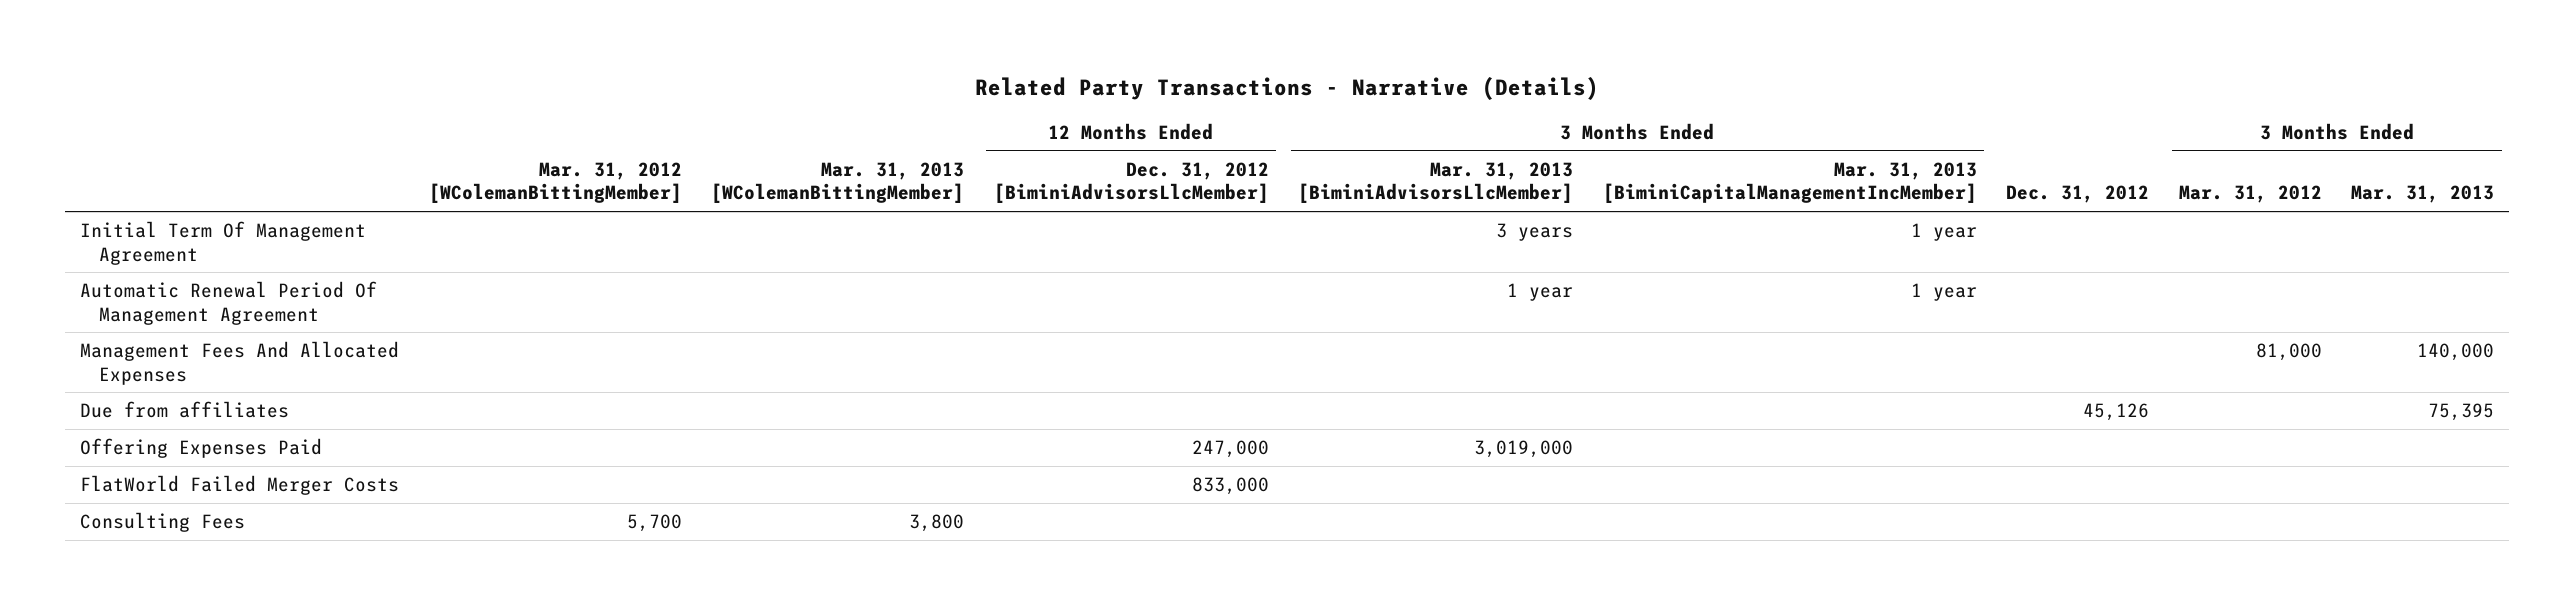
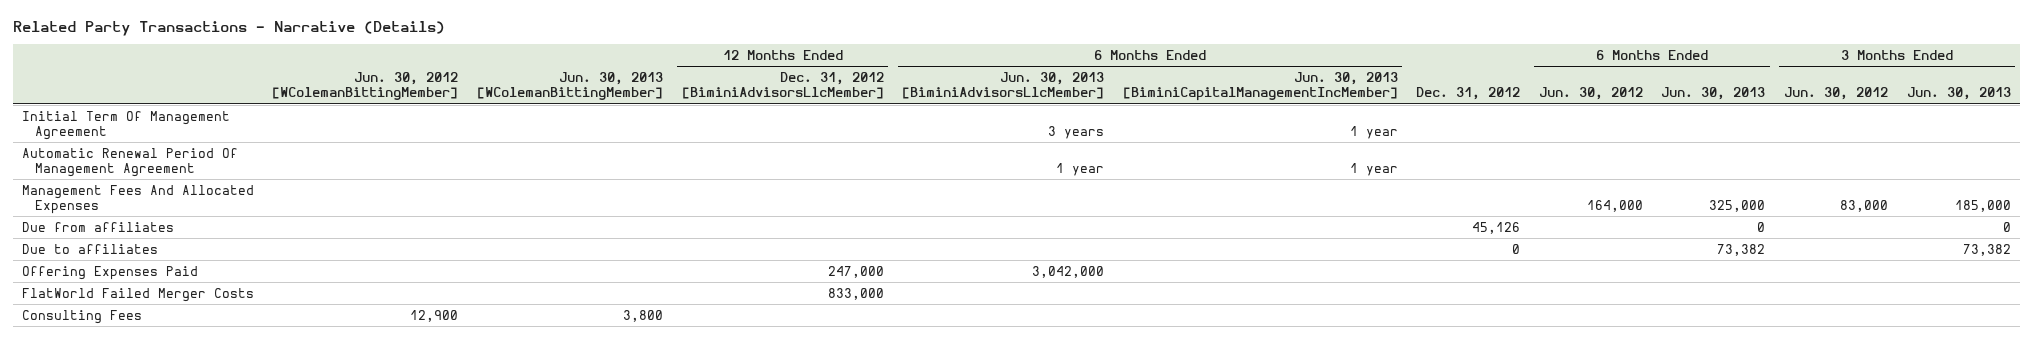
- | Mar. 31, 2012 [WColemanBittingMember] | Mar. 31, 2013 [WColemanBittingMember] | 12 Months Ended Dec. 31, 2012 [BiminiAdvisorsLlcMember] | 3 Months Ended Mar. 31, 2013 [BiminiAdvisorsLlcMember] | 3 Months Ended Mar. 31, 2013 [BiminiCapitalManagementIncMember] | Dec. 31, 2012 | 3 Months Ended Mar. 31, 2012 | 3 Months Ended Mar. 31, 2013
+ | Jun. 30, 2012 [WColemanBittingMember] | Jun. 30, 2013 [WColemanBittingMember] | 12 Months Ended Dec. 31, 2012 [BiminiAdvisorsLlcMember] | 6 Months Ended Jun. 30, 2013 [BiminiAdvisorsLlcMember] | 6 Months Ended Jun. 30, 2013 [BiminiCapitalManagementIncMember] | Dec. 31, 2012 | 6 Months Ended Jun. 30, 2012 | 6 Months Ended Jun. 30, 2013 | 3 Months Ended Jun. 30, 2012 | 3 Months Ended Jun. 30, 2013
+ Due to affiliates | | | | | | 0 | | 73,382 | | 73,382

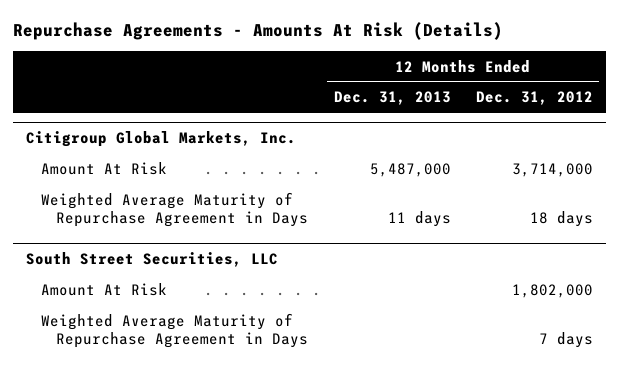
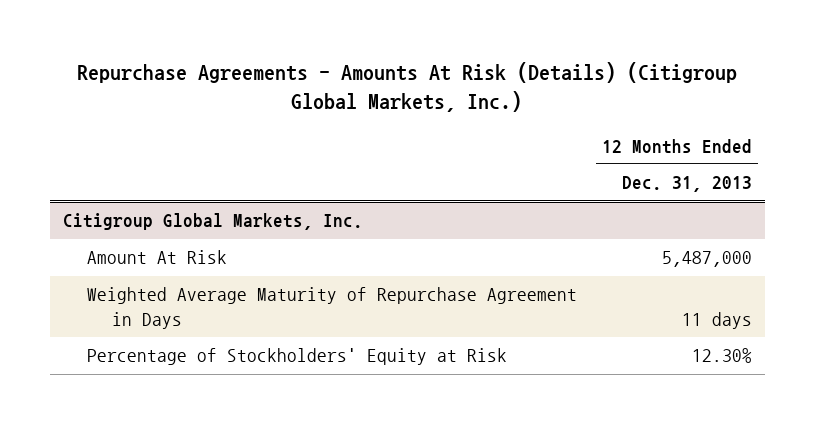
- Repurchase Agreements - Amounts At Risk (Details)
+ Repurchase Agreements - Amounts At Risk (Details) (Citigroup Global Markets, Inc.)
- | 12 Months Ended Dec. 31, 2013 | 12 Months Ended Dec. 31, 2012
+ | 12 Months Ended Dec. 31, 2013
- South Street Securities, LLC
- Amount At Risk | | 1,802,000
- Weighted Average Maturity of Repurchase Agreement in Days | | 7 days
@ Citigroup Global Markets, Inc.
+ Percentage of Stockholders' Equity at Risk | 12.30%

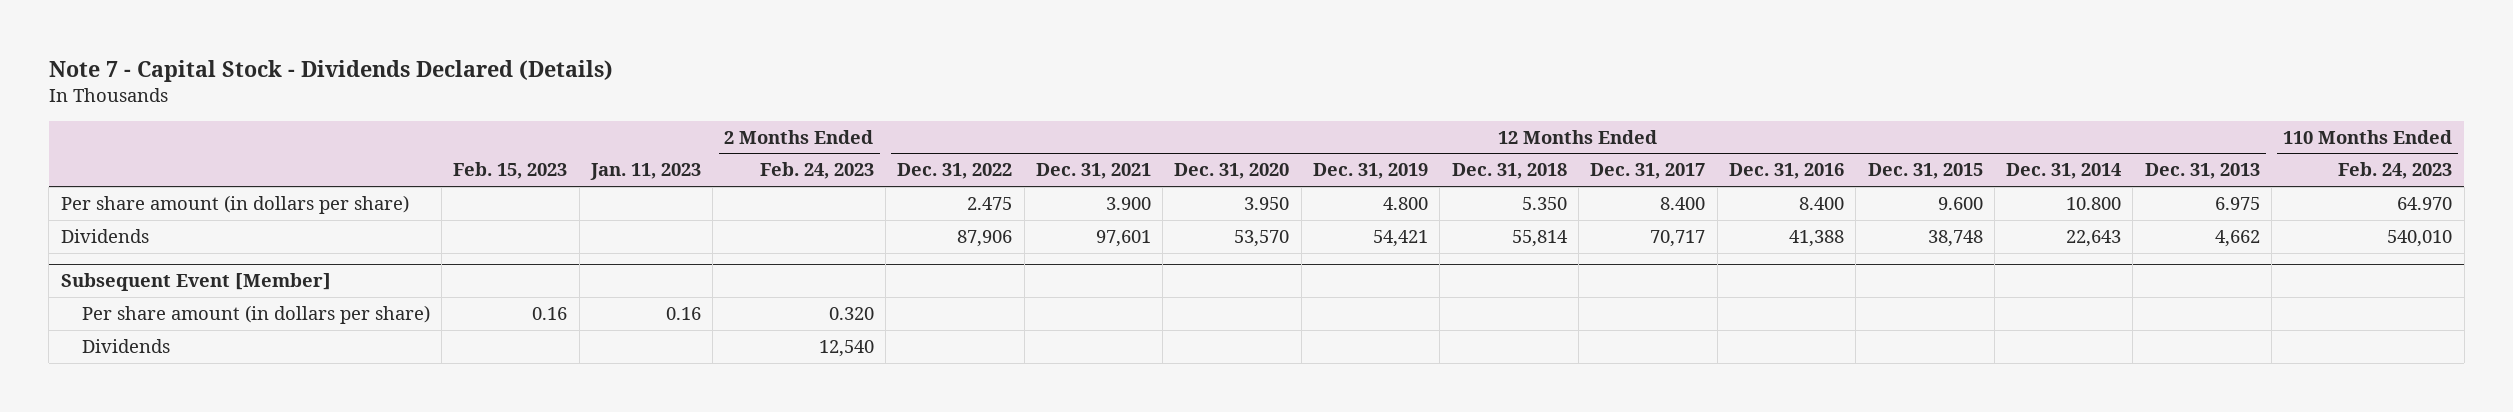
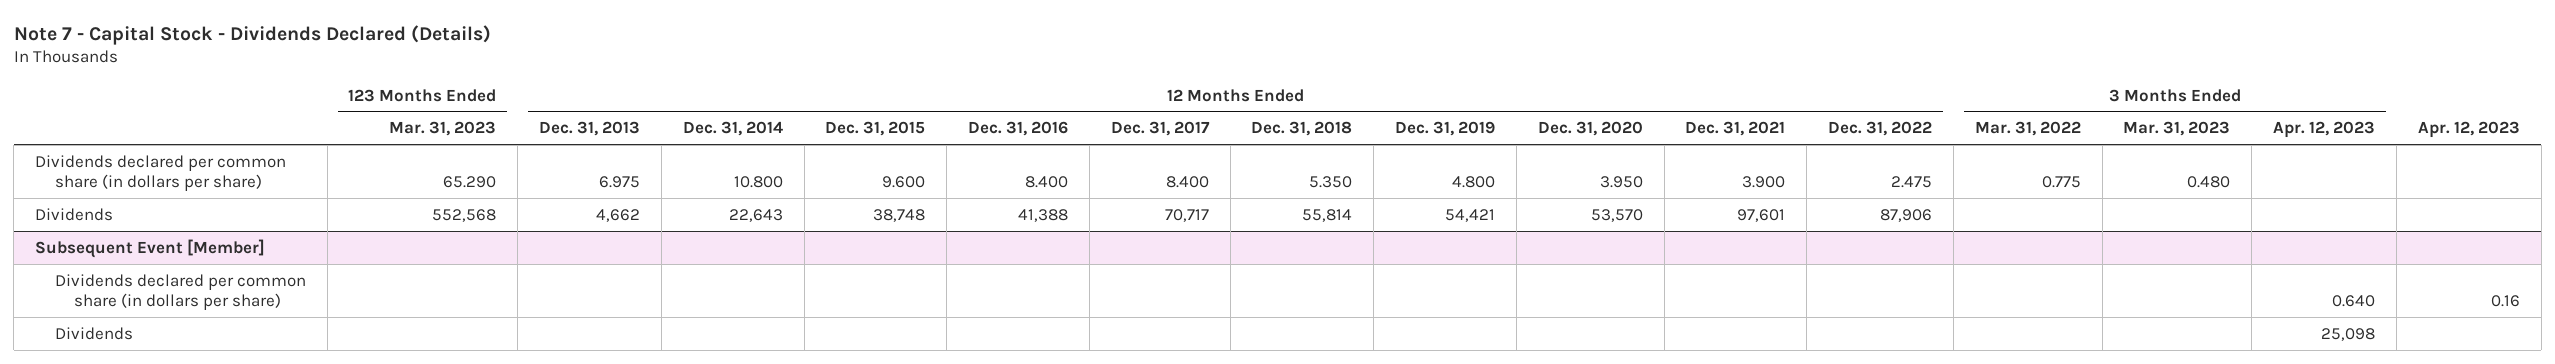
- | Feb. 15, 2023 | Jan. 11, 2023 | 2 Months Ended Feb. 24, 2023 | 12 Months Ended Dec. 31, 2022 | 12 Months Ended Dec. 31, 2021 | 12 Months Ended Dec. 31, 2020 | 12 Months Ended Dec. 31, 2019 | 12 Months Ended Dec. 31, 2018 | 12 Months Ended Dec. 31, 2017 | 12 Months Ended Dec. 31, 2016 | 12 Months Ended Dec. 31, 2015 | 12 Months Ended Dec. 31, 2014 | 12 Months Ended Dec. 31, 2013 | 110 Months Ended Feb. 24, 2023
+ | 123 Months Ended Mar. 31, 2023 | 12 Months Ended Dec. 31, 2013 | 12 Months Ended Dec. 31, 2014 | 12 Months Ended Dec. 31, 2015 | 12 Months Ended Dec. 31, 2016 | 12 Months Ended Dec. 31, 2017 | 12 Months Ended Dec. 31, 2018 | 12 Months Ended Dec. 31, 2019 | 12 Months Ended Dec. 31, 2020 | 12 Months Ended Dec. 31, 2021 | 12 Months Ended Dec. 31, 2022 | 3 Months Ended Mar. 31, 2022 | 3 Months Ended Mar. 31, 2023 | 3 Months Ended Apr. 12, 2023 | Apr. 12, 2023
- Per share amount (in dollars per share) | | | | 2.475 | 3.900 | 3.950 | 4.800 | 5.350 | 8.400 | 8.400 | 9.600 | 10.800 | 6.975 | 64.970
+ Dividends declared per common share (in dollars per share) | 65.290 | 6.975 | 10.800 | 9.600 | 8.400 | 8.400 | 5.350 | 4.800 | 3.950 | 3.900 | 2.475 | 0.775 | 0.480 | |
@ Subsequent Event [Member]
- Per share amount (in dollars per share) | 0.16 | 0.16 | 0.320 | | | | | | | | | | |
+ Dividends declared per common share (in dollars per share) | | | | | | | | | | | | | | 0.640 | 0.16

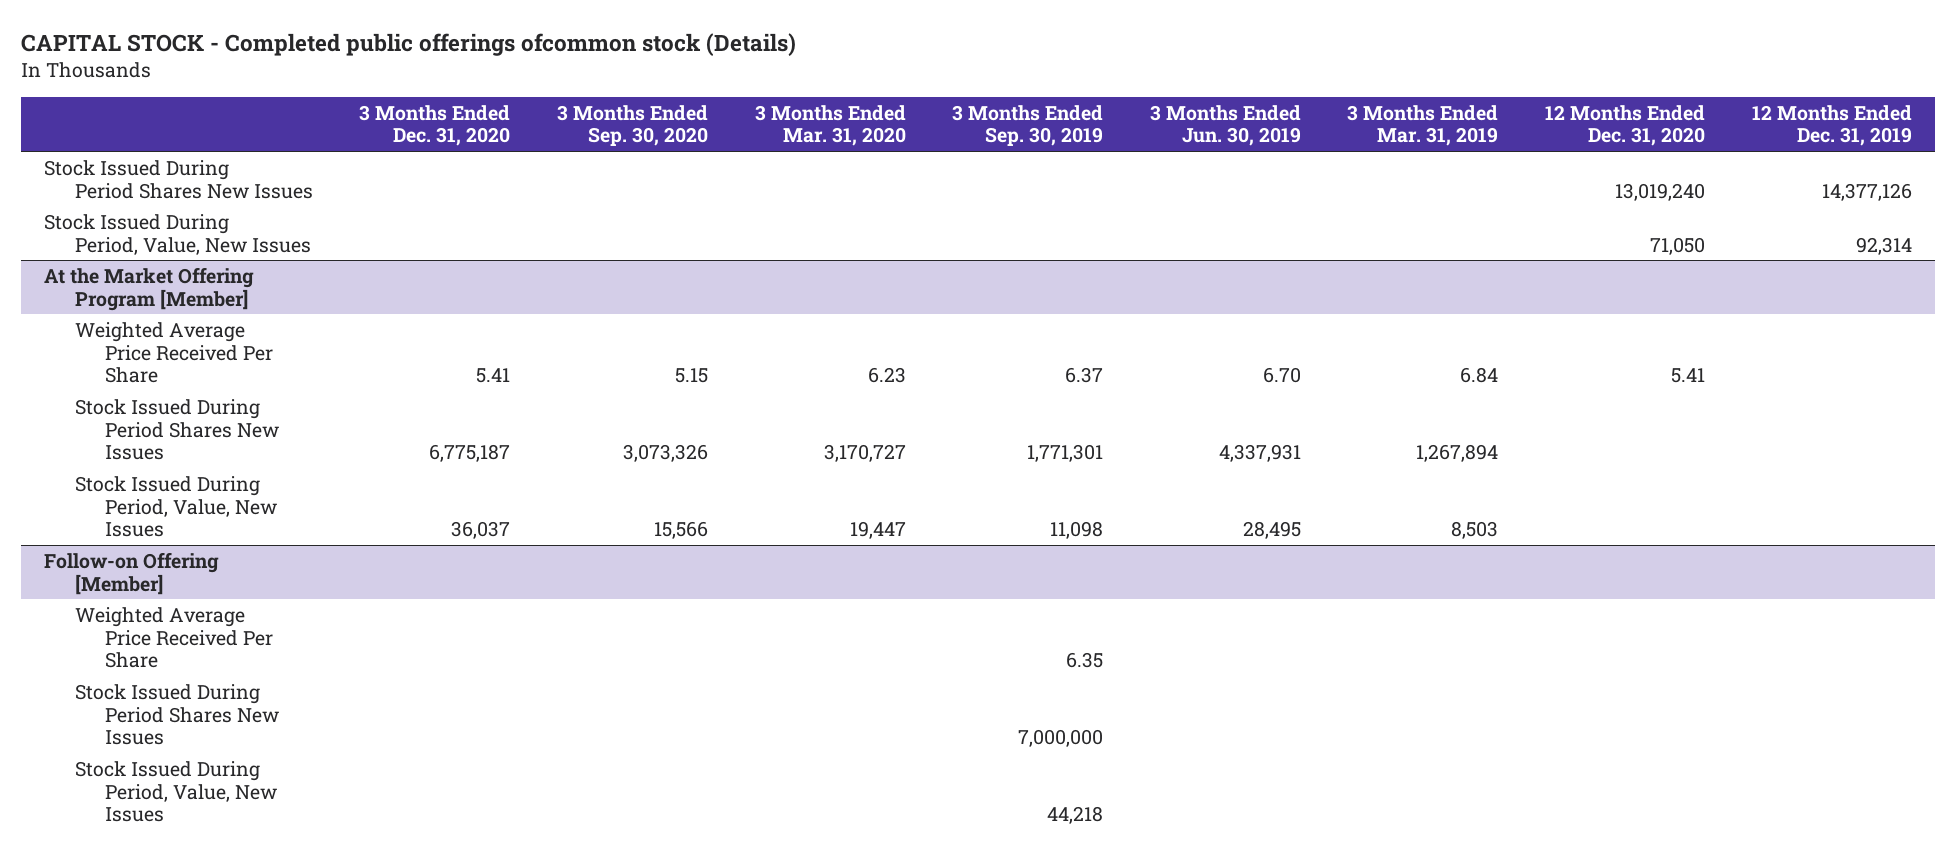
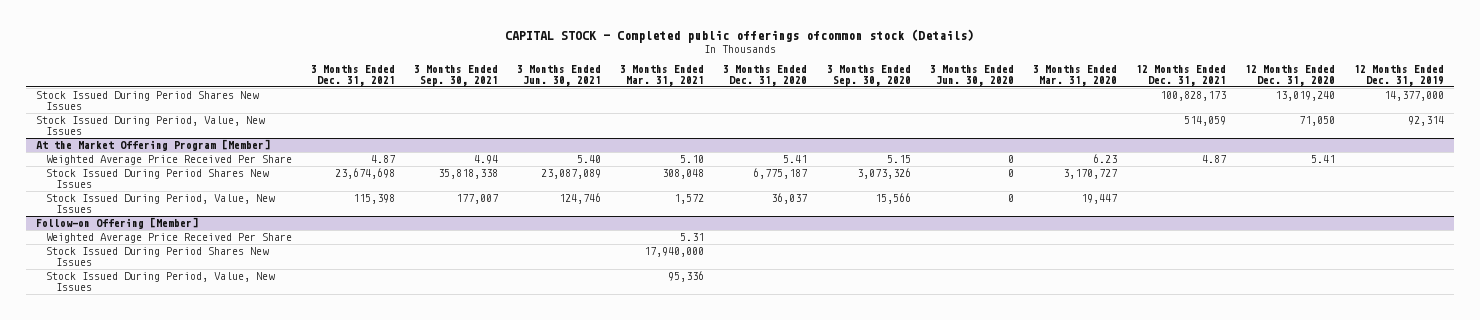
- | 3 Months Ended Dec. 31, 2020 | 3 Months Ended Sep. 30, 2020 | 3 Months Ended Mar. 31, 2020 | 3 Months Ended Sep. 30, 2019 | 3 Months Ended Jun. 30, 2019 | 3 Months Ended Mar. 31, 2019 | 12 Months Ended Dec. 31, 2020 | 12 Months Ended Dec. 31, 2019
+ | 3 Months Ended Dec. 31, 2021 | 3 Months Ended Sep. 30, 2021 | 3 Months Ended Jun. 30, 2021 | 3 Months Ended Mar. 31, 2021 | 3 Months Ended Dec. 31, 2020 | 3 Months Ended Sep. 30, 2020 | 3 Months Ended Jun. 30, 2020 | 3 Months Ended Mar. 31, 2020 | 12 Months Ended Dec. 31, 2021 | 12 Months Ended Dec. 31, 2020 | 12 Months Ended Dec. 31, 2019
- Stock Issued During Period Shares New Issues | | | | | | | 13,019,240 | 14,377,126
+ Stock Issued During Period Shares New Issues | | | | | | | | | 100,828,173 | 13,019,240 | 14,377,000

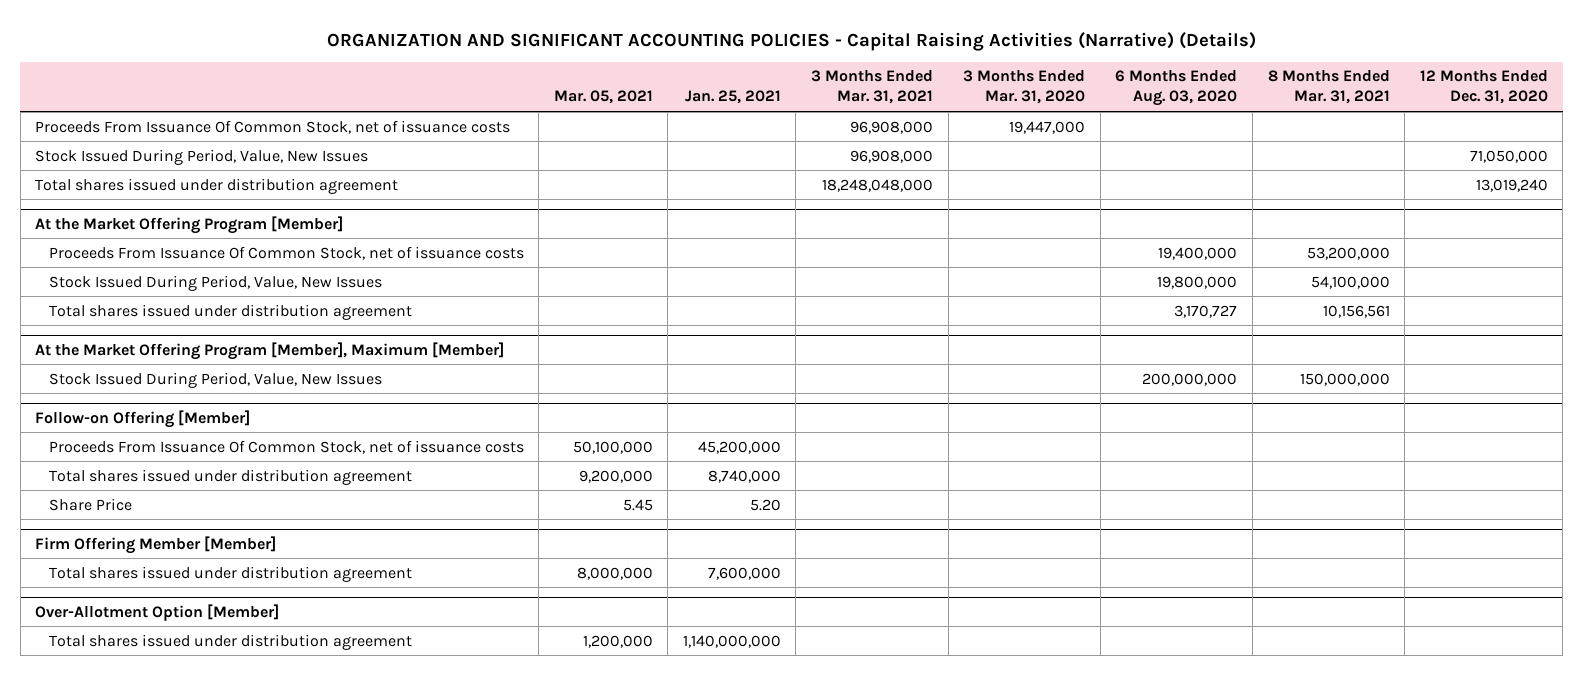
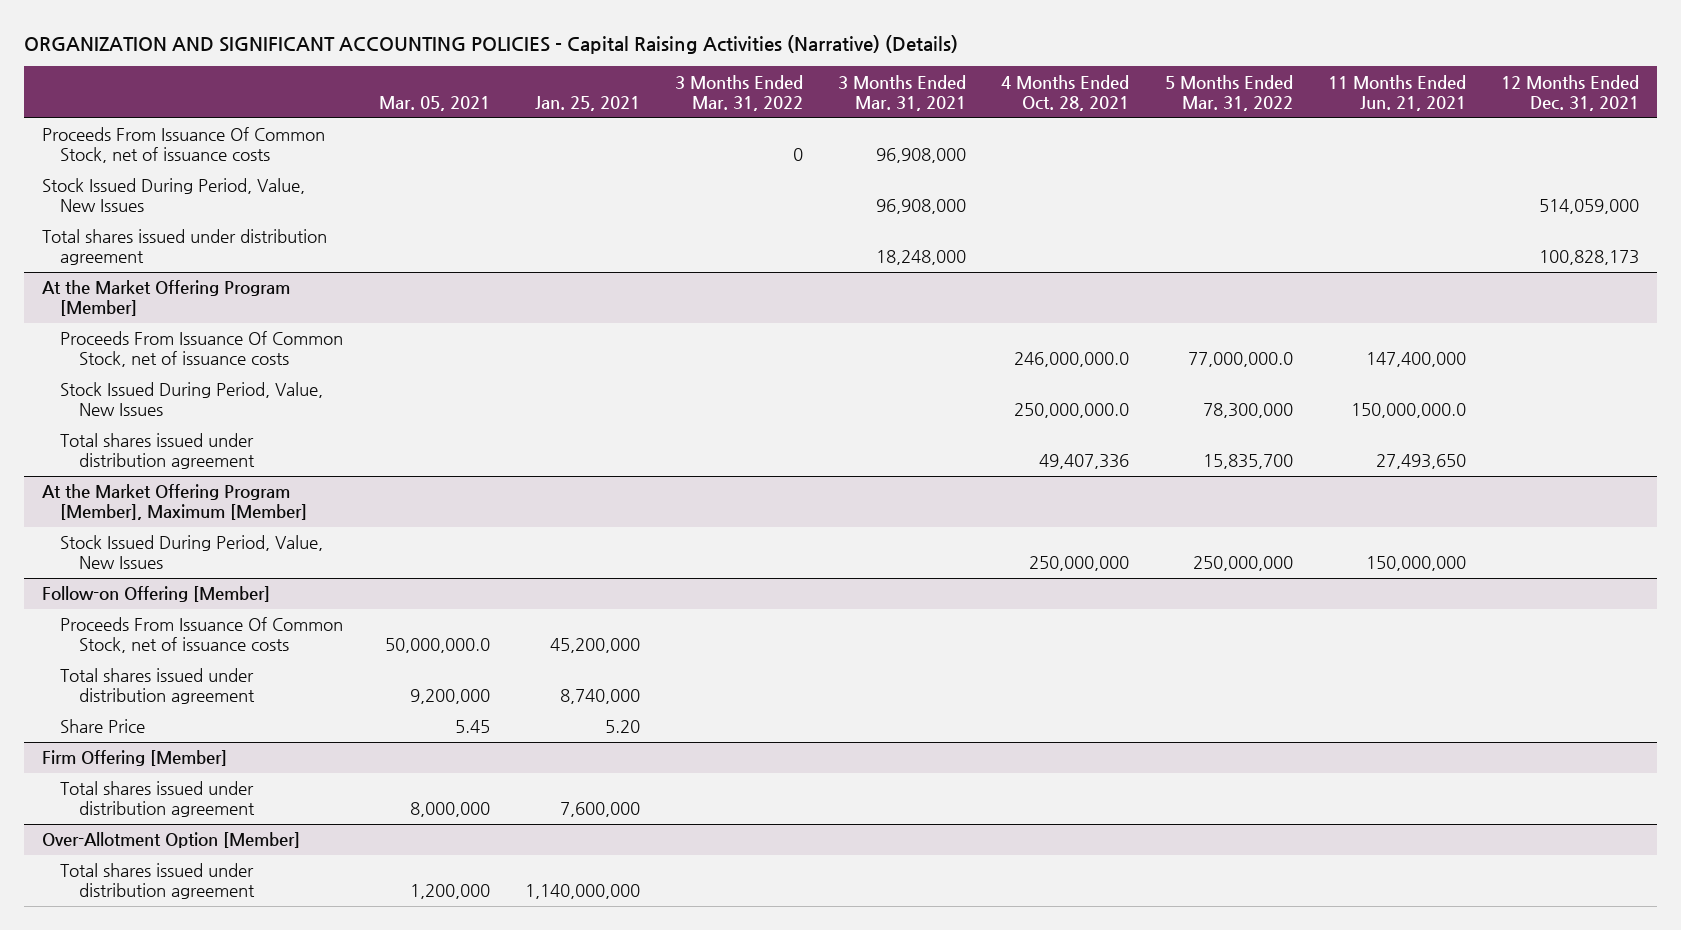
- | Mar. 05, 2021 | Jan. 25, 2021 | 3 Months Ended Mar. 31, 2021 | 3 Months Ended Mar. 31, 2020 | 6 Months Ended Aug. 03, 2020 | 8 Months Ended Mar. 31, 2021 | 12 Months Ended Dec. 31, 2020
+ | Mar. 05, 2021 | Jan. 25, 2021 | 3 Months Ended Mar. 31, 2022 | 3 Months Ended Mar. 31, 2021 | 4 Months Ended Oct. 28, 2021 | 5 Months Ended Mar. 31, 2022 | 11 Months Ended Jun. 21, 2021 | 12 Months Ended Dec. 31, 2021
- Total shares issued under distribution agreement | | | 18,248,048,000 | | | | 13,019,240
+ Total shares issued under distribution agreement | | | | 18,248,000 | | | | 100,828,173
@ Follow-on Offering [Member]
- Proceeds From Issuance Of Common Stock, net of issuance costs | 50,100,000 | 45,200,000 | | | | |
+ Proceeds From Issuance Of Common Stock, net of issuance costs | 50,000,000.0 | 45,200,000 | | | | | |
- Firm Offering Member [Member]
+ Firm Offering [Member]

